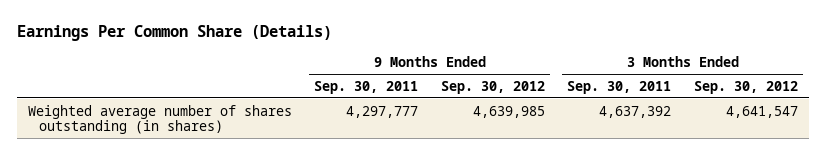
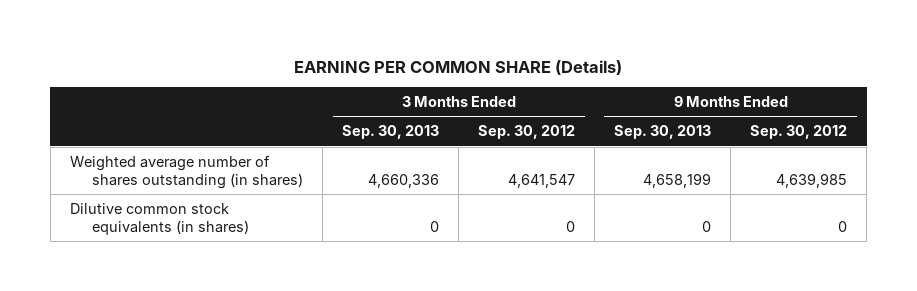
- Earnings Per Common Share (Details)
+ EARNING PER COMMON SHARE (Details)
- | 9 Months Ended Sep. 30, 2011 | 9 Months Ended Sep. 30, 2012 | 3 Months Ended Sep. 30, 2011 | 3 Months Ended Sep. 30, 2012
+ | 3 Months Ended Sep. 30, 2013 | 3 Months Ended Sep. 30, 2012 | 9 Months Ended Sep. 30, 2013 | 9 Months Ended Sep. 30, 2012
+ Dilutive common stock equivalents (in shares) | 0 | 0 | 0 | 0

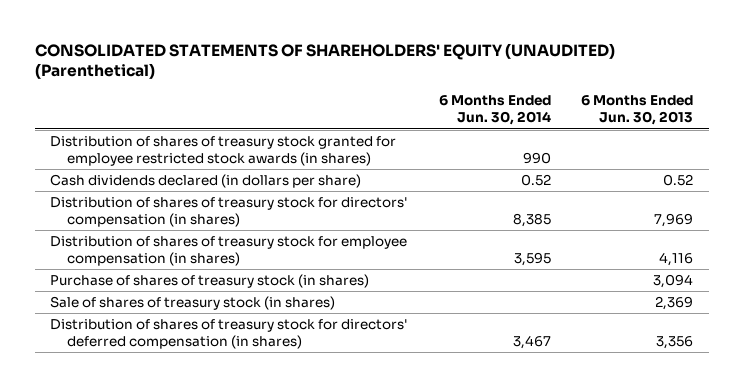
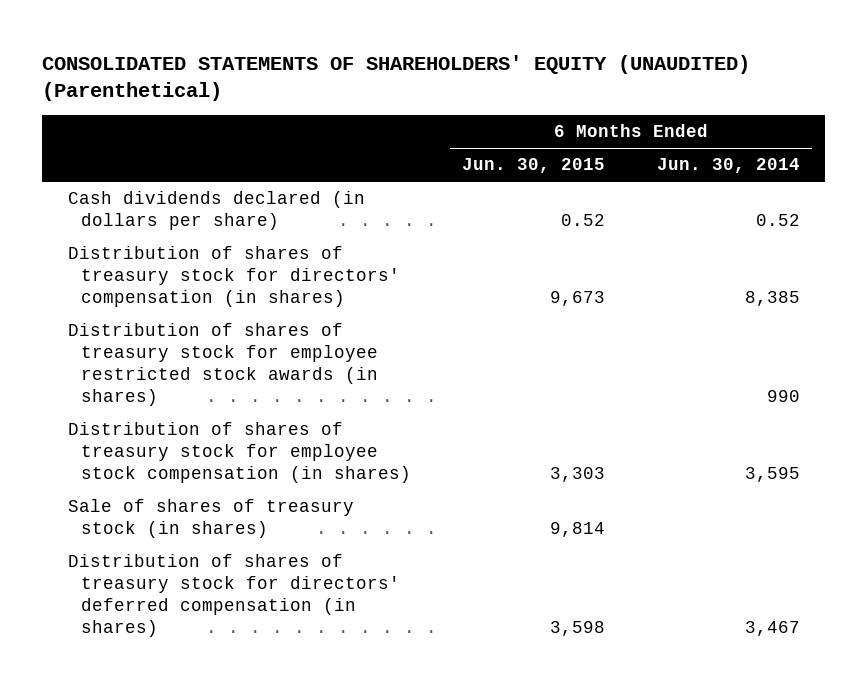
- | 6 Months Ended Jun. 30, 2014 | 6 Months Ended Jun. 30, 2013
+ | 6 Months Ended Jun. 30, 2015 | 6 Months Ended Jun. 30, 2014
- Distribution of shares of treasury stock granted for employee restricted stock awards (in shares) | 990 |
- Distribution of shares of treasury stock for employee compensation (in shares) | 3,595 | 4,116
- Purchase of shares of treasury stock (in shares) | | 3,094
+ Distribution of shares of treasury stock for employee restricted stock awards (in shares) | | 990
+ Distribution of shares of treasury stock for employee stock compensation (in shares) | 3,303 | 3,595

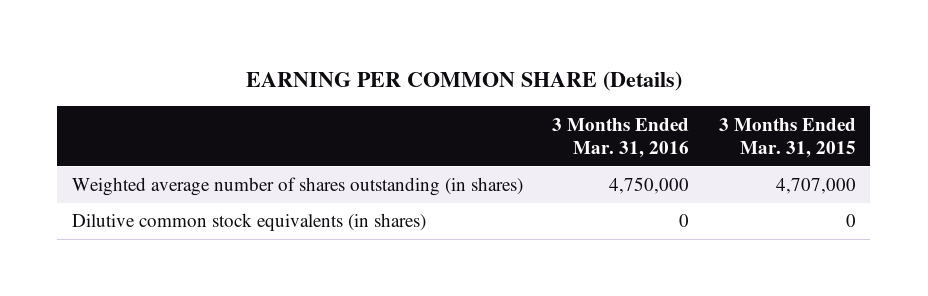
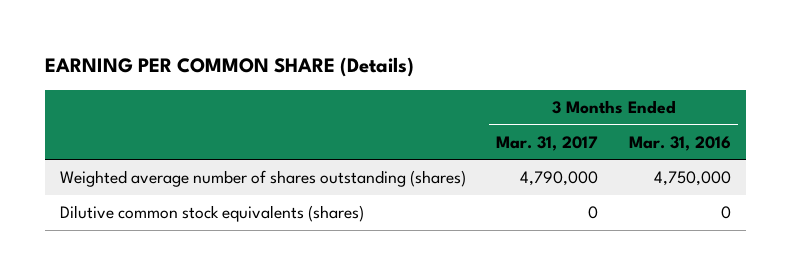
- | 3 Months Ended Mar. 31, 2016 | 3 Months Ended Mar. 31, 2015
+ | 3 Months Ended Mar. 31, 2017 | 3 Months Ended Mar. 31, 2016
- Weighted average number of shares outstanding (in shares) | 4,750,000 | 4,707,000
- Dilutive common stock equivalents (in shares) | 0 | 0
+ Weighted average number of shares outstanding (shares) | 4,790,000 | 4,750,000
+ Dilutive common stock equivalents (shares) | 0 | 0

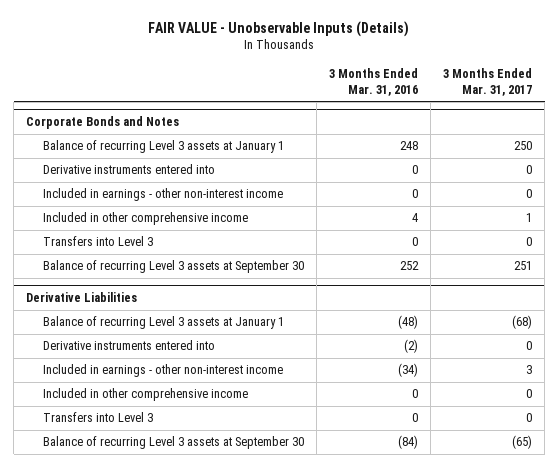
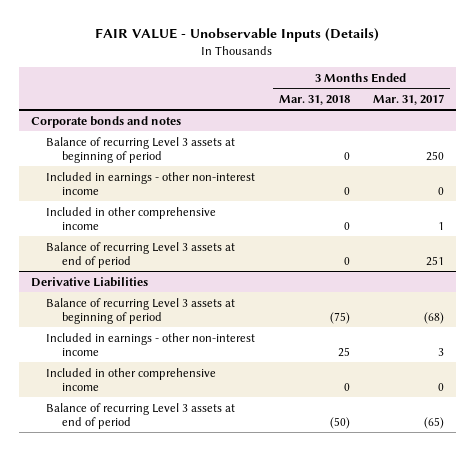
- | 3 Months Ended Mar. 31, 2016 | 3 Months Ended Mar. 31, 2017
+ | 3 Months Ended Mar. 31, 2018 | 3 Months Ended Mar. 31, 2017
- Corporate Bonds and Notes
- Balance of recurring Level 3 assets at January 1 | 248 | 250
- Derivative instruments entered into | 0 | 0
+ Corporate bonds and notes
+ Balance of recurring Level 3 assets at beginning of period | 0 | 250
- Transfers into Level 3 | 0 | 0
- Balance of recurring Level 3 assets at September 30 | 252 | 251
+ Balance of recurring Level 3 assets at end of period | 0 | 251
@ Derivative Liabilities
- Balance of recurring Level 3 assets at January 1 | (48) | (68)
- Derivative instruments entered into | (2) | 0
+ Balance of recurring Level 3 assets at beginning of period | (75) | (68)
- Transfers into Level 3 | 0 | 0
- Balance of recurring Level 3 assets at September 30 | (84) | (65)
+ Balance of recurring Level 3 assets at end of period | (50) | (65)

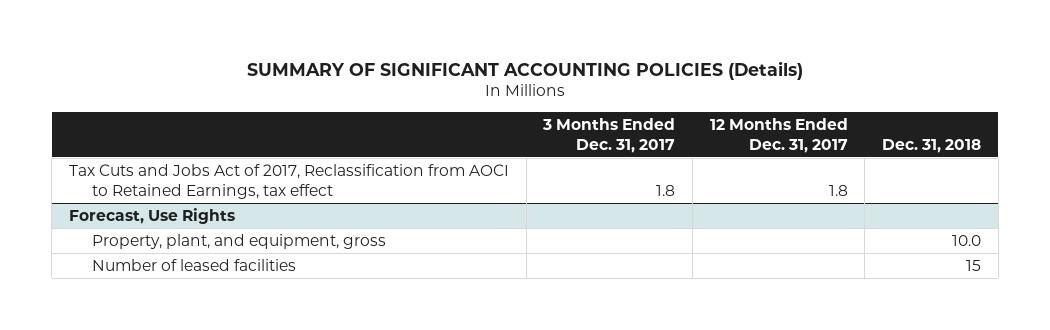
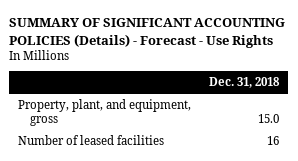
- SUMMARY OF SIGNIFICANT ACCOUNTING POLICIES (Details)
+ SUMMARY OF SIGNIFICANT ACCOUNTING POLICIES (Details) - Forecast - Use Rights
- | 3 Months Ended Dec. 31, 2017 | 12 Months Ended Dec. 31, 2017 | Dec. 31, 2018
+ | Dec. 31, 2018
- Tax Cuts and Jobs Act of 2017, Reclassification from AOCI to Retained Earnings, tax effect | 1.8 | 1.8 |
- Forecast, Use Rights
- Property, plant, and equipment, gross | | | 10.0
- Number of leased facilities | | | 15
+ Property, plant, and equipment, gross | 15.0
+ Number of leased facilities | 16

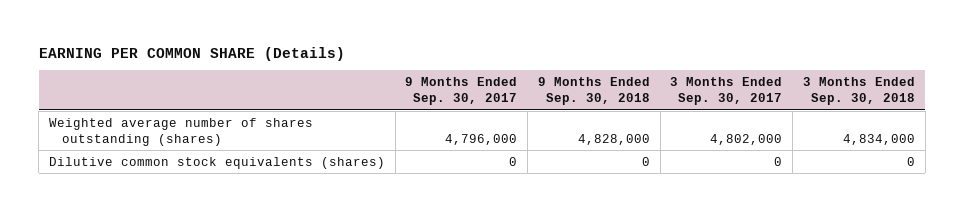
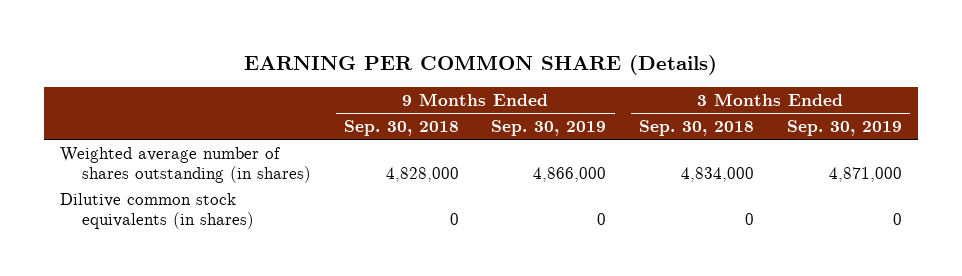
- | 9 Months Ended Sep. 30, 2017 | 9 Months Ended Sep. 30, 2018 | 3 Months Ended Sep. 30, 2017 | 3 Months Ended Sep. 30, 2018
+ | 9 Months Ended Sep. 30, 2018 | 9 Months Ended Sep. 30, 2019 | 3 Months Ended Sep. 30, 2018 | 3 Months Ended Sep. 30, 2019
- Weighted average number of shares outstanding (shares) | 4,796,000 | 4,828,000 | 4,802,000 | 4,834,000
- Dilutive common stock equivalents (shares) | 0 | 0 | 0 | 0
+ Weighted average number of shares outstanding (in shares) | 4,828,000 | 4,866,000 | 4,834,000 | 4,871,000
+ Dilutive common stock equivalents (in shares) | 0 | 0 | 0 | 0

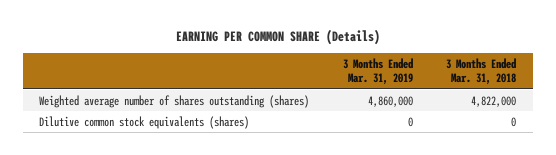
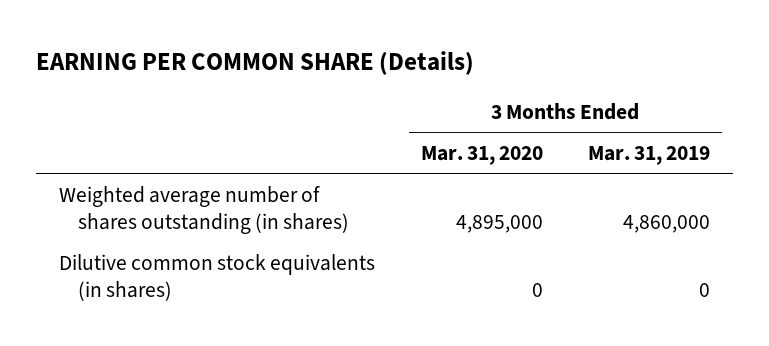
- | 3 Months Ended Mar. 31, 2019 | 3 Months Ended Mar. 31, 2018
+ | 3 Months Ended Mar. 31, 2020 | 3 Months Ended Mar. 31, 2019
- Weighted average number of shares outstanding (shares) | 4,860,000 | 4,822,000
- Dilutive common stock equivalents (shares) | 0 | 0
+ Weighted average number of shares outstanding (in shares) | 4,895,000 | 4,860,000
+ Dilutive common stock equivalents (in shares) | 0 | 0

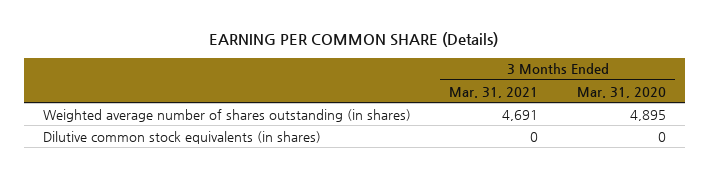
- | 3 Months Ended Mar. 31, 2020 | 3 Months Ended Mar. 31, 2019
+ | 3 Months Ended Mar. 31, 2021 | 3 Months Ended Mar. 31, 2020
- Weighted average number of shares outstanding (in shares) | 4,895,000 | 4,860,000
+ Weighted average number of shares outstanding (in shares) | 4,691 | 4,895

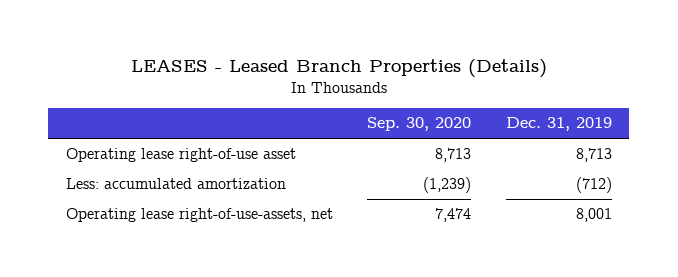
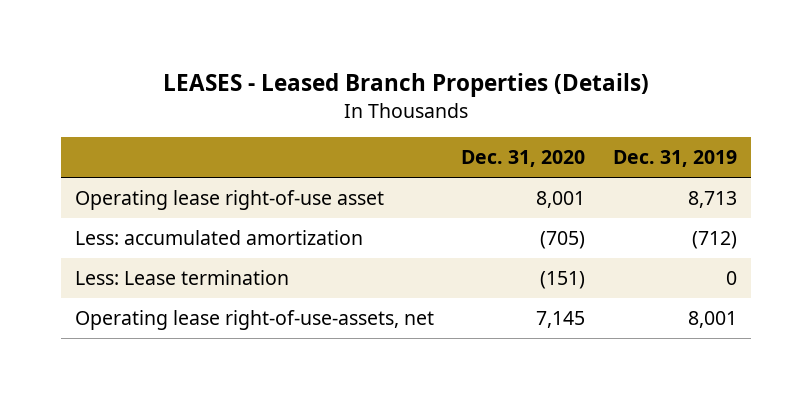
- | Sep. 30, 2020 | Dec. 31, 2019
+ | Dec. 31, 2020 | Dec. 31, 2019
+ Less: Lease termination | (151) | 0

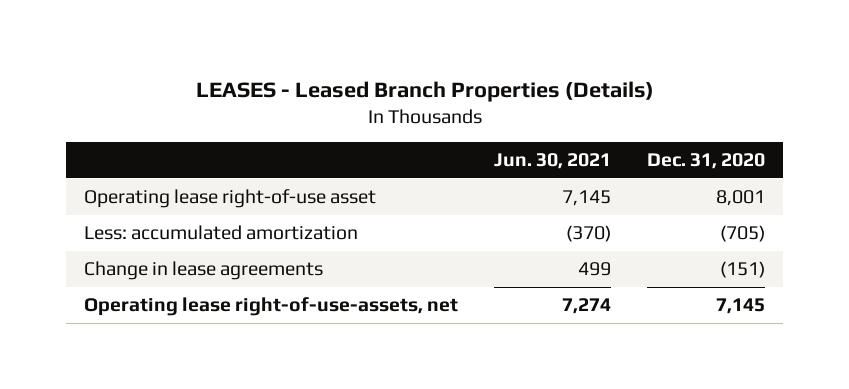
- | Dec. 31, 2020 | Dec. 31, 2019
+ | Jun. 30, 2021 | Dec. 31, 2020
- Less: Lease termination | (151) | 0
+ Change in lease agreements | 499 | (151)

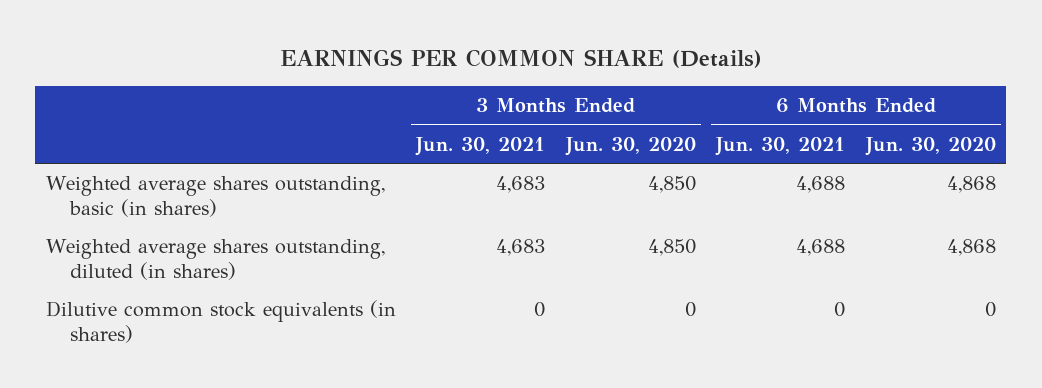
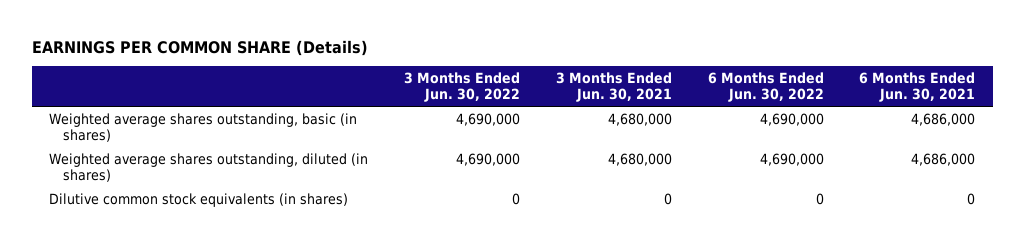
- | 3 Months Ended Jun. 30, 2021 | 3 Months Ended Jun. 30, 2020 | 6 Months Ended Jun. 30, 2021 | 6 Months Ended Jun. 30, 2020
+ | 3 Months Ended Jun. 30, 2022 | 3 Months Ended Jun. 30, 2021 | 6 Months Ended Jun. 30, 2022 | 6 Months Ended Jun. 30, 2021
- Weighted average shares outstanding, basic (in shares) | 4,683 | 4,850 | 4,688 | 4,868
- Weighted average shares outstanding, diluted (in shares) | 4,683 | 4,850 | 4,688 | 4,868
+ Weighted average shares outstanding, basic (in shares) | 4,690,000 | 4,680,000 | 4,690,000 | 4,686,000
+ Weighted average shares outstanding, diluted (in shares) | 4,690,000 | 4,680,000 | 4,690,000 | 4,686,000

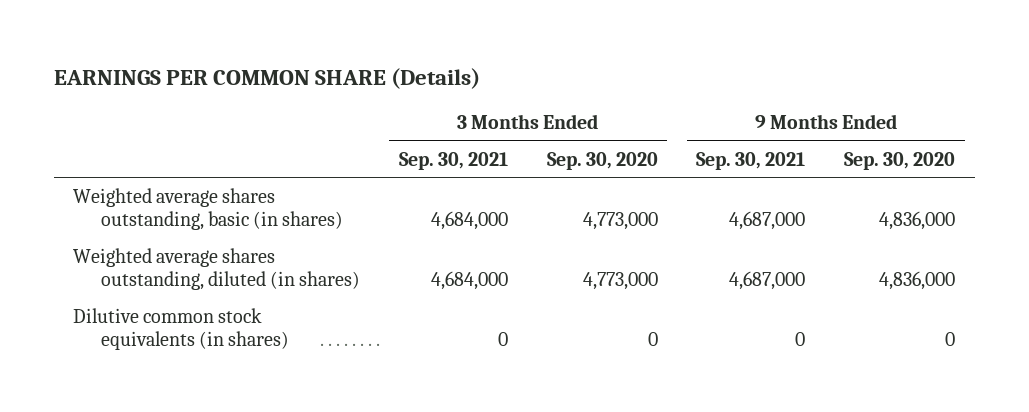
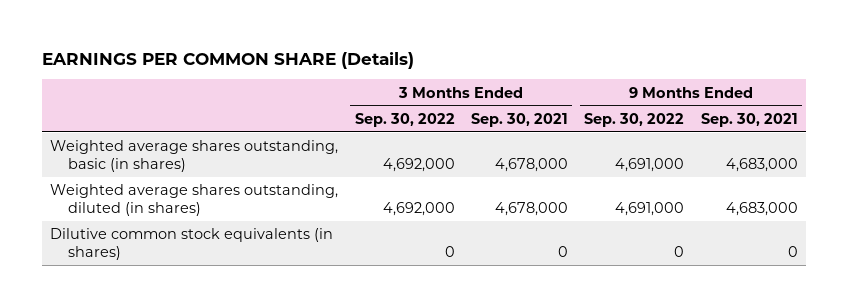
- | 3 Months Ended Sep. 30, 2021 | 3 Months Ended Sep. 30, 2020 | 9 Months Ended Sep. 30, 2021 | 9 Months Ended Sep. 30, 2020
+ | 3 Months Ended Sep. 30, 2022 | 3 Months Ended Sep. 30, 2021 | 9 Months Ended Sep. 30, 2022 | 9 Months Ended Sep. 30, 2021
- Weighted average shares outstanding, basic (in shares) | 4,684,000 | 4,773,000 | 4,687,000 | 4,836,000
- Weighted average shares outstanding, diluted (in shares) | 4,684,000 | 4,773,000 | 4,687,000 | 4,836,000
+ Weighted average shares outstanding, basic (in shares) | 4,692,000 | 4,678,000 | 4,691,000 | 4,683,000
+ Weighted average shares outstanding, diluted (in shares) | 4,692,000 | 4,678,000 | 4,691,000 | 4,683,000

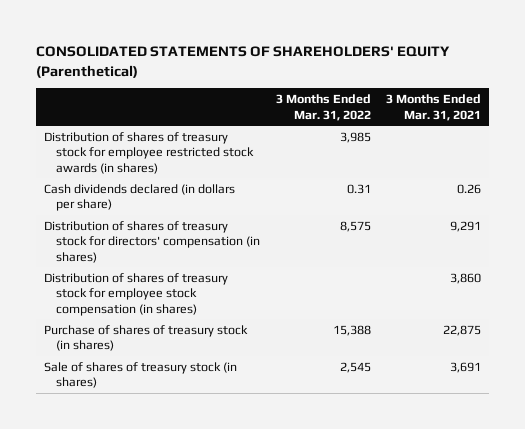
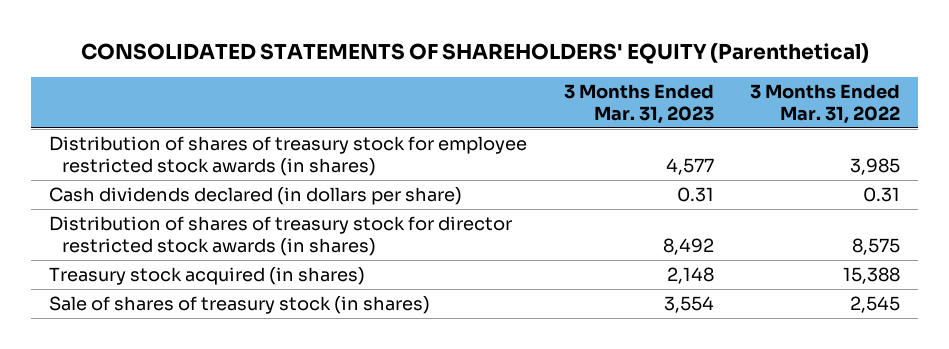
- | 3 Months Ended Mar. 31, 2022 | 3 Months Ended Mar. 31, 2021
+ | 3 Months Ended Mar. 31, 2023 | 3 Months Ended Mar. 31, 2022
- Distribution of shares of treasury stock for directors' compensation (in shares) | 8,575 | 9,291
- Distribution of shares of treasury stock for employee stock compensation (in shares) | | 3,860
- Purchase of shares of treasury stock (in shares) | 15,388 | 22,875
+ Distribution of shares of treasury stock for director restricted stock awards (in shares) | 8,492 | 8,575
+ Treasury stock acquired (in shares) | 2,148 | 15,388

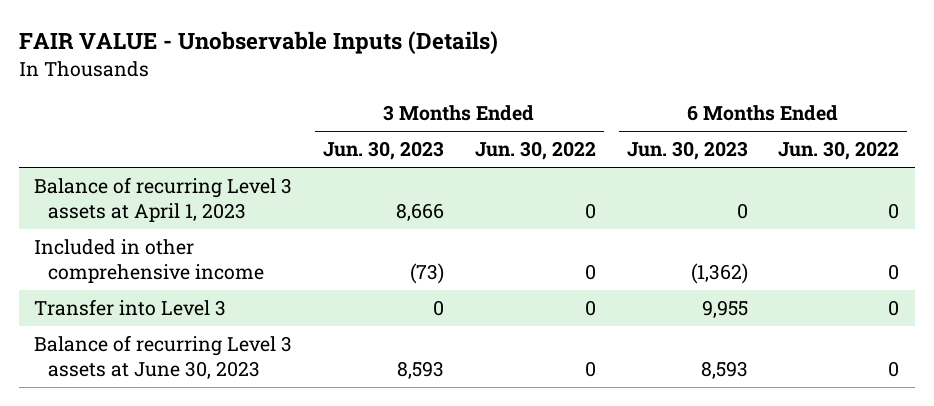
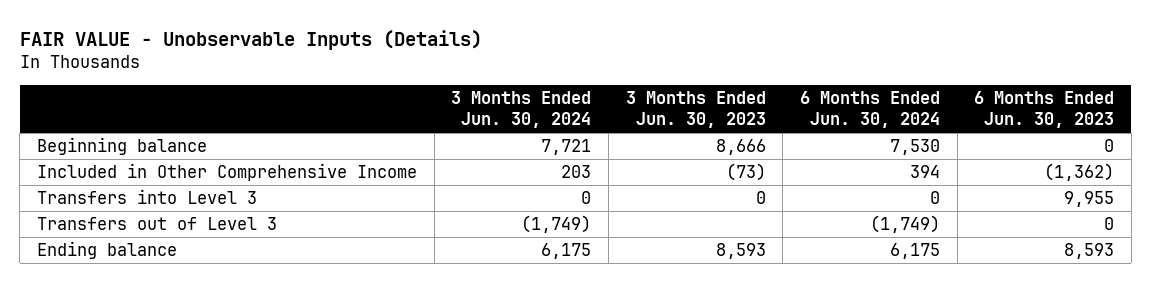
- | 3 Months Ended Jun. 30, 2023 | 3 Months Ended Jun. 30, 2022 | 6 Months Ended Jun. 30, 2023 | 6 Months Ended Jun. 30, 2022
+ | 3 Months Ended Jun. 30, 2024 | 3 Months Ended Jun. 30, 2023 | 6 Months Ended Jun. 30, 2024 | 6 Months Ended Jun. 30, 2023
- Balance of recurring Level 3 assets at April 1, 2023 | 8,666 | 0 | 0 | 0
- Included in other comprehensive income | (73) | 0 | (1,362) | 0
- Transfer into Level 3 | 0 | 0 | 9,955 | 0
- Balance of recurring Level 3 assets at June 30, 2023 | 8,593 | 0 | 8,593 | 0
+ Beginning balance | 7,721 | 8,666 | 7,530 | 0
+ Included in Other Comprehensive Income | 203 | (73) | 394 | (1,362)
+ Transfers into Level 3 | 0 | 0 | 0 | 9,955
+ Transfers out of Level 3 | (1,749) | | (1,749) | 0
+ Ending balance | 6,175 | 8,593 | 6,175 | 8,593

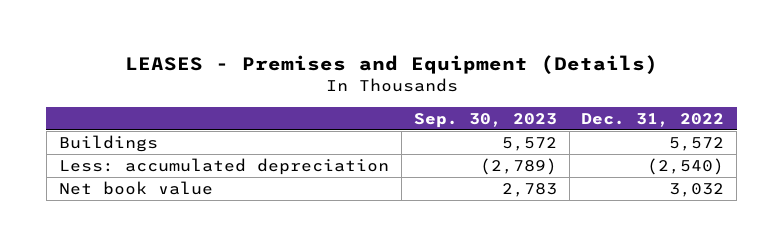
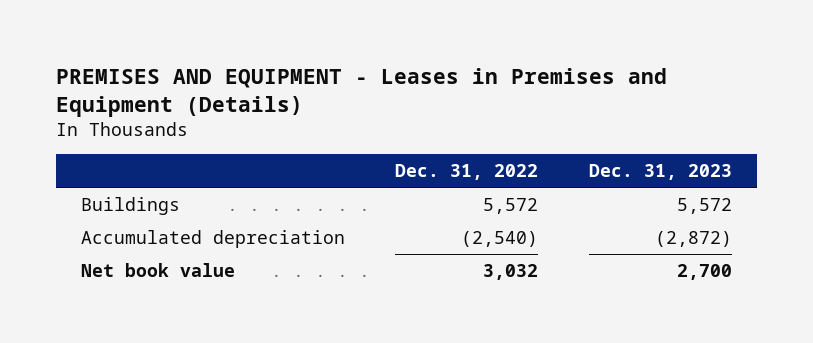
- LEASES - Premises and Equipment (Details)
+ PREMISES AND EQUIPMENT - Leases in Premises and Equipment (Details)
- | Sep. 30, 2023 | Dec. 31, 2022
+ | Dec. 31, 2022 | Dec. 31, 2023
- Less: accumulated depreciation | (2,789) | (2,540)
+ Accumulated depreciation | (2,540) | (2,872)

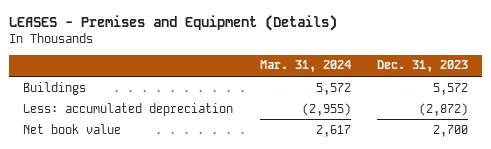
- PREMISES AND EQUIPMENT - Leases in Premises and Equipment (Details)
+ LEASES - Premises and Equipment (Details)
- | Dec. 31, 2022 | Dec. 31, 2023
+ | Mar. 31, 2024 | Dec. 31, 2023
- Accumulated depreciation | (2,540) | (2,872)
+ Less: accumulated depreciation | (2,955) | (2,872)

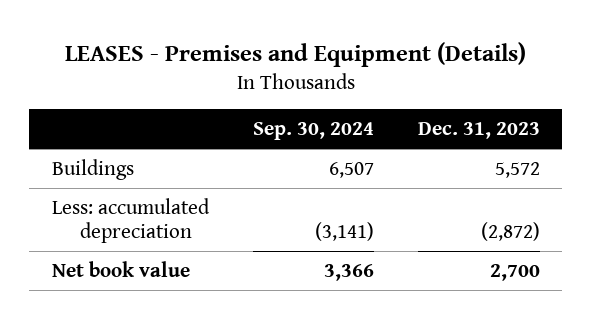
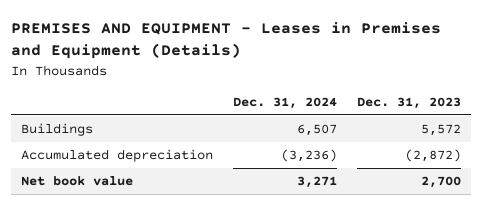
- LEASES - Premises and Equipment (Details)
+ PREMISES AND EQUIPMENT - Leases in Premises and Equipment (Details)
- | Sep. 30, 2024 | Dec. 31, 2023
+ | Dec. 31, 2024 | Dec. 31, 2023
- Less: accumulated depreciation | (3,141) | (2,872)
+ Accumulated depreciation | (3,236) | (2,872)

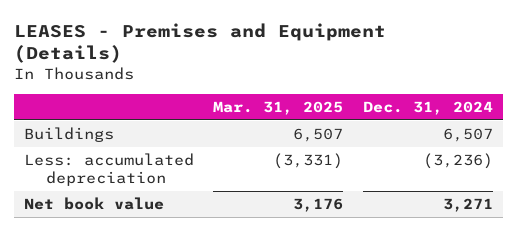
- PREMISES AND EQUIPMENT - Leases in Premises and Equipment (Details)
+ LEASES - Premises and Equipment (Details)
- | Dec. 31, 2024 | Dec. 31, 2023
+ | Mar. 31, 2025 | Dec. 31, 2024
- Accumulated depreciation | (3,236) | (2,872)
+ Less: accumulated depreciation | (3,331) | (3,236)

